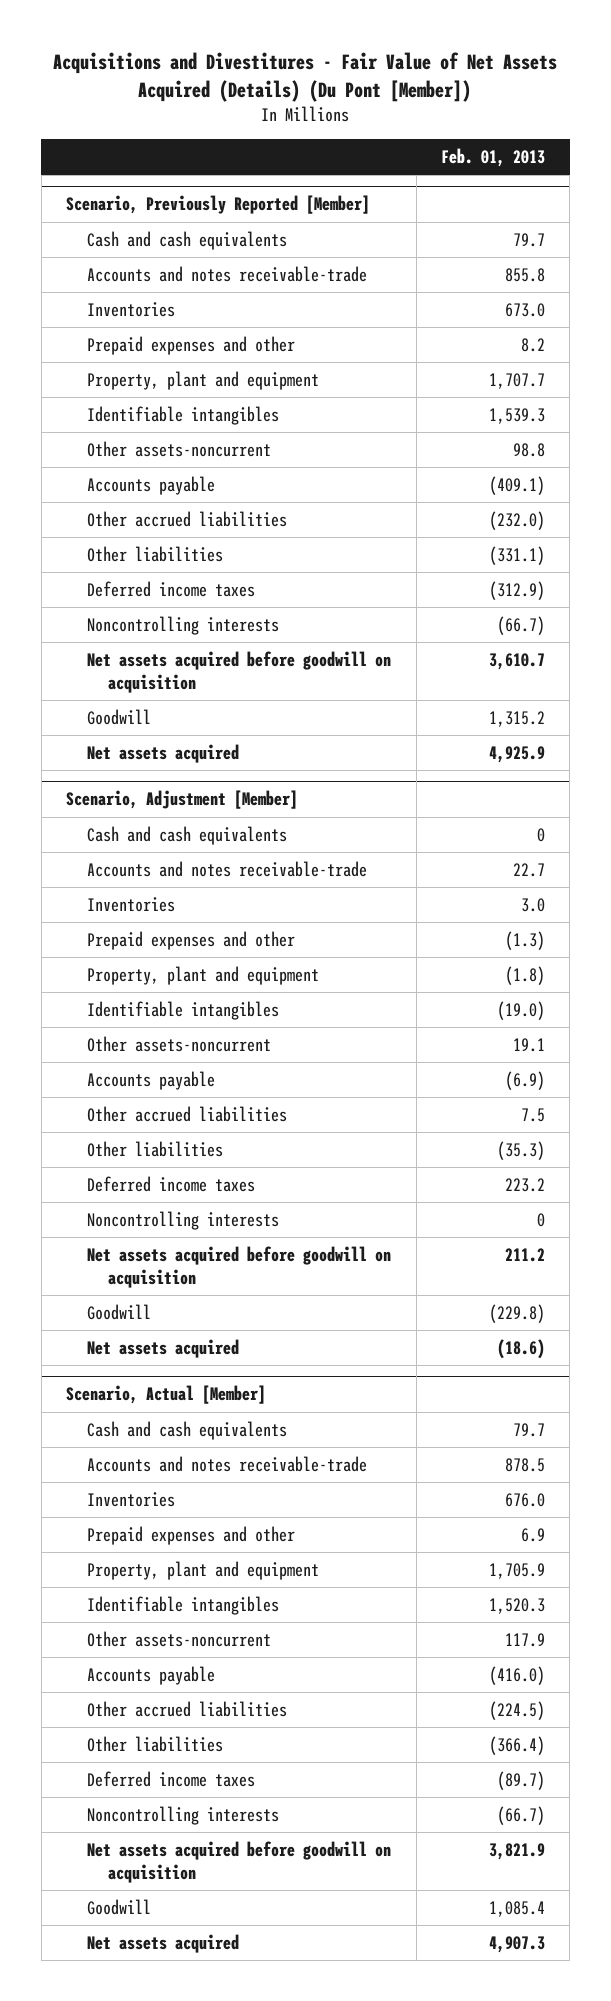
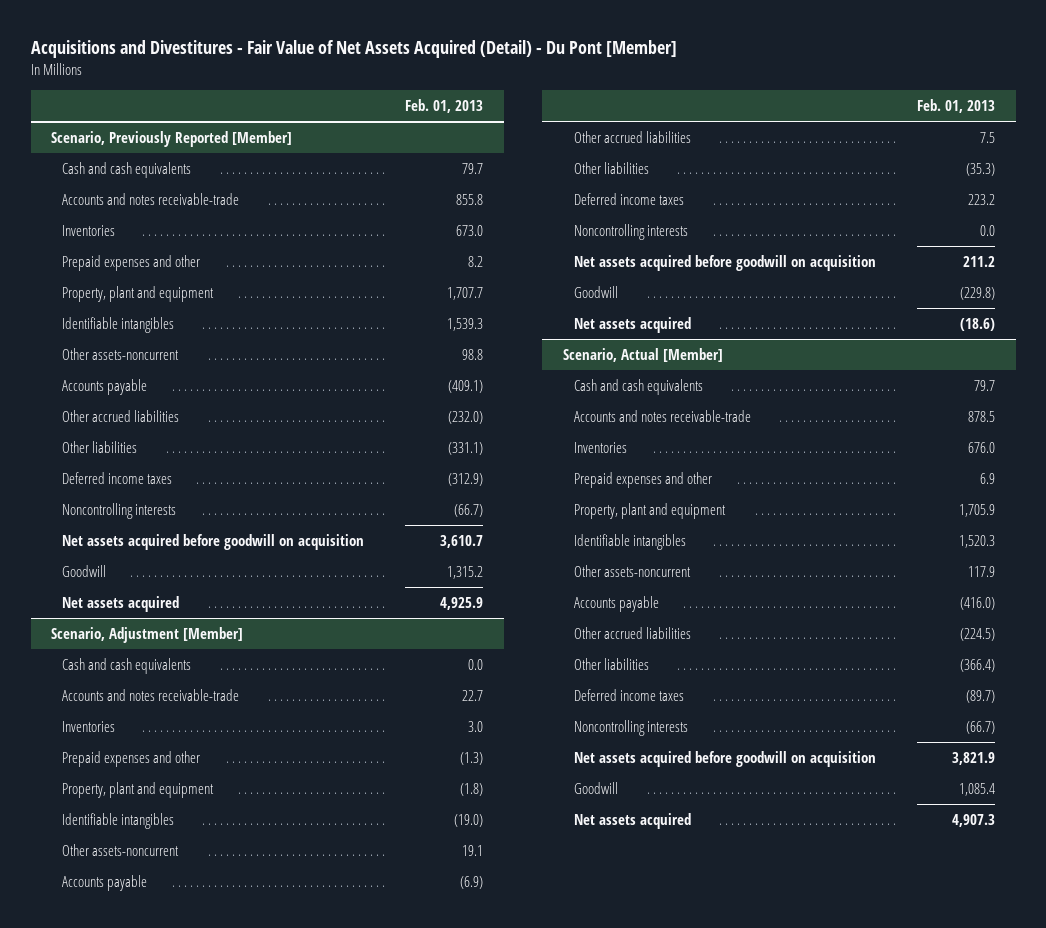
- Acquisitions and Divestitures - Fair Value of Net Assets Acquired (Details) (Du Pont [Member])
+ Acquisitions and Divestitures - Fair Value of Net Assets Acquired (Detail) - Du Pont [Member]
@ Scenario, Adjustment [Member]
- Cash and cash equivalents | 0
+ Cash and cash equivalents | 0.0
- Noncontrolling interests | 0
+ Noncontrolling interests | 0.0

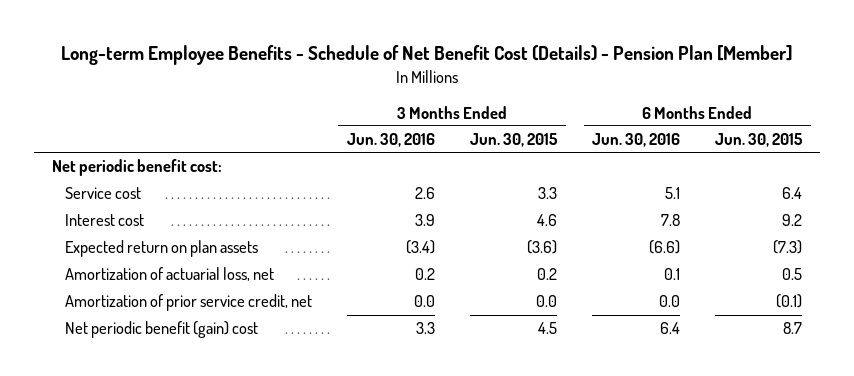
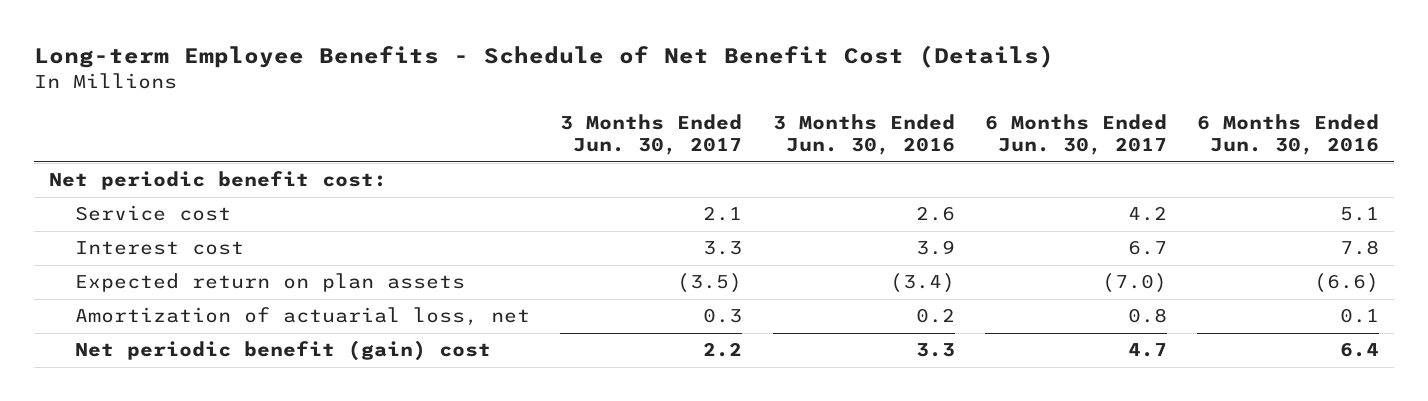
- Long-term Employee Benefits - Schedule of Net Benefit Cost (Details) - Pension Plan [Member]
+ Long-term Employee Benefits - Schedule of Net Benefit Cost (Details)
- | 3 Months Ended Jun. 30, 2016 | 3 Months Ended Jun. 30, 2015 | 6 Months Ended Jun. 30, 2016 | 6 Months Ended Jun. 30, 2015
+ | 3 Months Ended Jun. 30, 2017 | 3 Months Ended Jun. 30, 2016 | 6 Months Ended Jun. 30, 2017 | 6 Months Ended Jun. 30, 2016
- Amortization of prior service credit, net | 0.0 | 0.0 | 0.0 | (0.1)

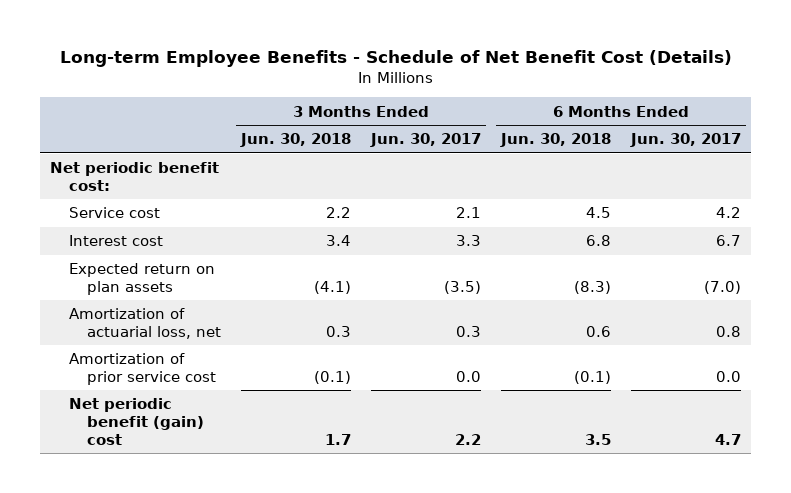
- | 3 Months Ended Jun. 30, 2017 | 3 Months Ended Jun. 30, 2016 | 6 Months Ended Jun. 30, 2017 | 6 Months Ended Jun. 30, 2016
+ | 3 Months Ended Jun. 30, 2018 | 3 Months Ended Jun. 30, 2017 | 6 Months Ended Jun. 30, 2018 | 6 Months Ended Jun. 30, 2017
+ Amortization of prior service cost | (0.1) | 0.0 | (0.1) | 0.0

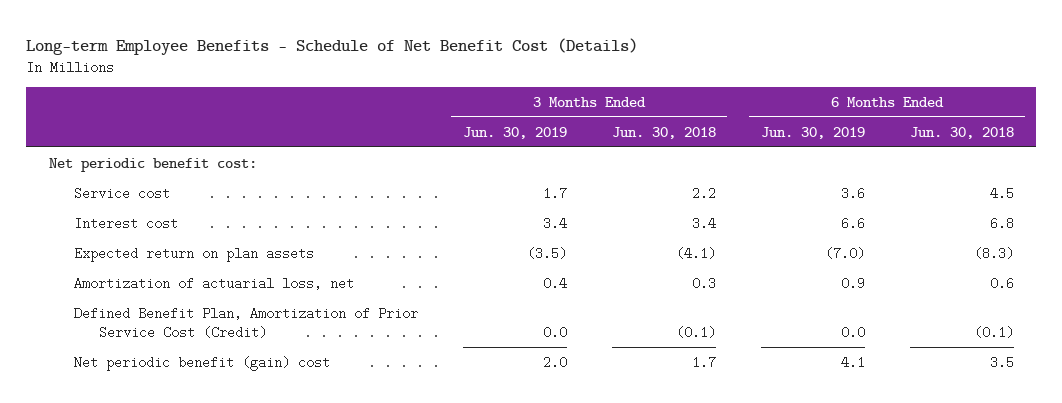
- | 3 Months Ended Jun. 30, 2018 | 3 Months Ended Jun. 30, 2017 | 6 Months Ended Jun. 30, 2018 | 6 Months Ended Jun. 30, 2017
+ | 3 Months Ended Jun. 30, 2019 | 3 Months Ended Jun. 30, 2018 | 6 Months Ended Jun. 30, 2019 | 6 Months Ended Jun. 30, 2018
- Amortization of prior service cost | (0.1) | 0.0 | (0.1) | 0.0
+ Defined Benefit Plan, Amortization of Prior Service Cost (Credit) | 0.0 | (0.1) | 0.0 | (0.1)

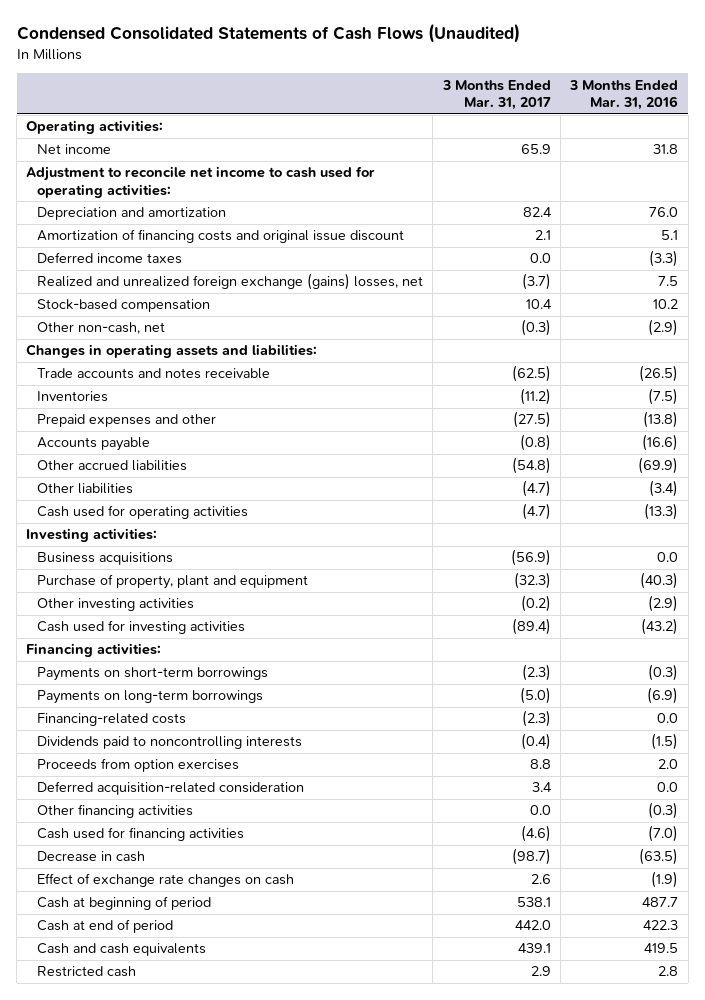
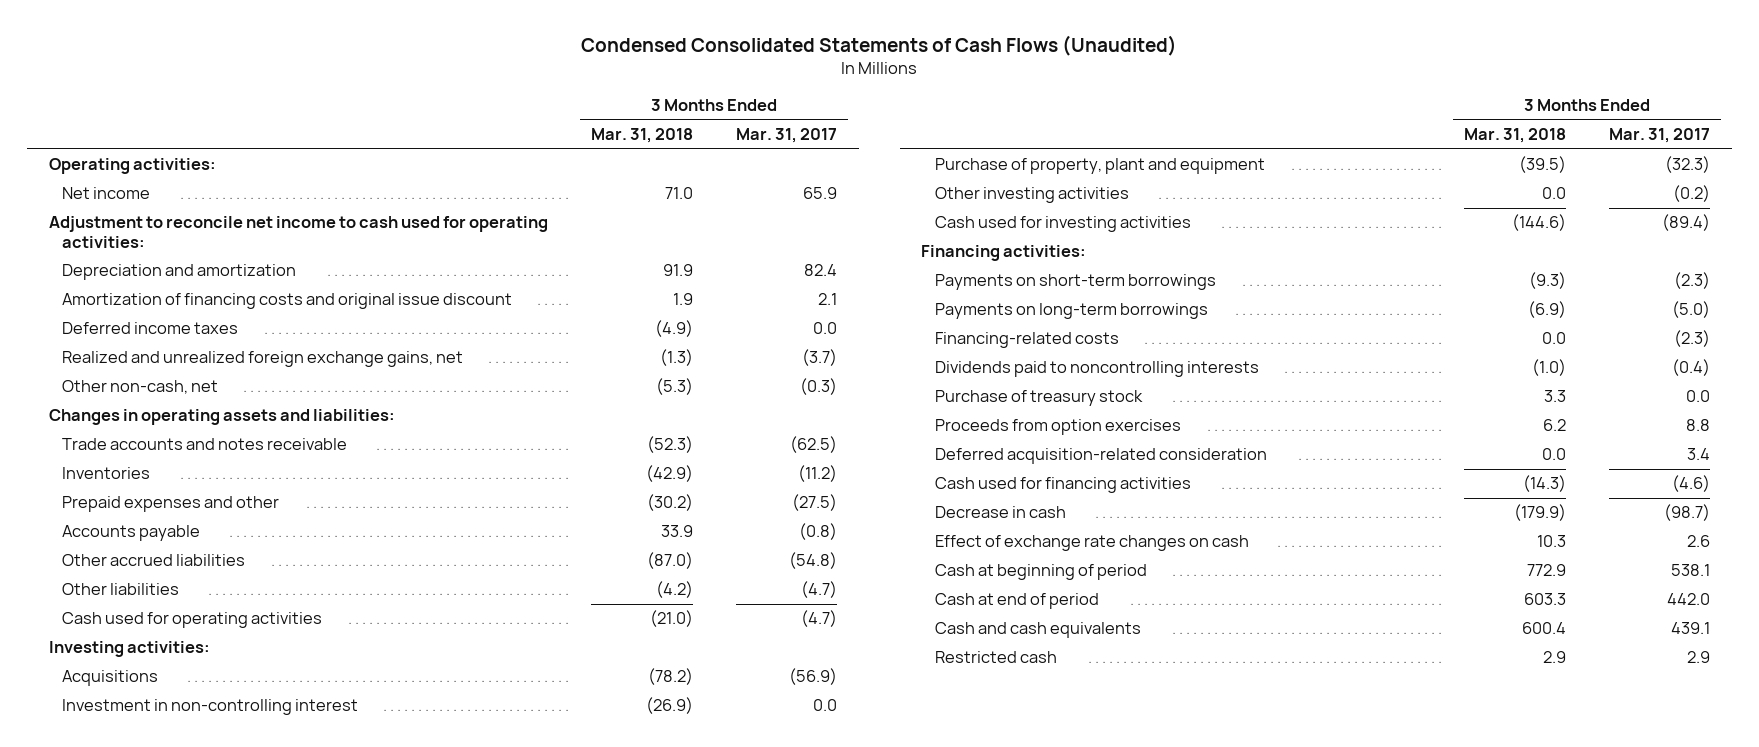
- | 3 Months Ended Mar. 31, 2017 | 3 Months Ended Mar. 31, 2016
+ | 3 Months Ended Mar. 31, 2018 | 3 Months Ended Mar. 31, 2017
- Realized and unrealized foreign exchange (gains) losses, net | (3.7) | 7.5
- Stock-based compensation | 10.4 | 10.2
+ Realized and unrealized foreign exchange gains, net | (1.3) | (3.7)
- Business acquisitions | (56.9) | 0.0
+ Acquisitions | (78.2) | (56.9)
+ Investment in non-controlling interest | (26.9) | 0.0
+ Purchase of treasury stock | 3.3 | 0.0
- Other financing activities | 0.0 | (0.3)

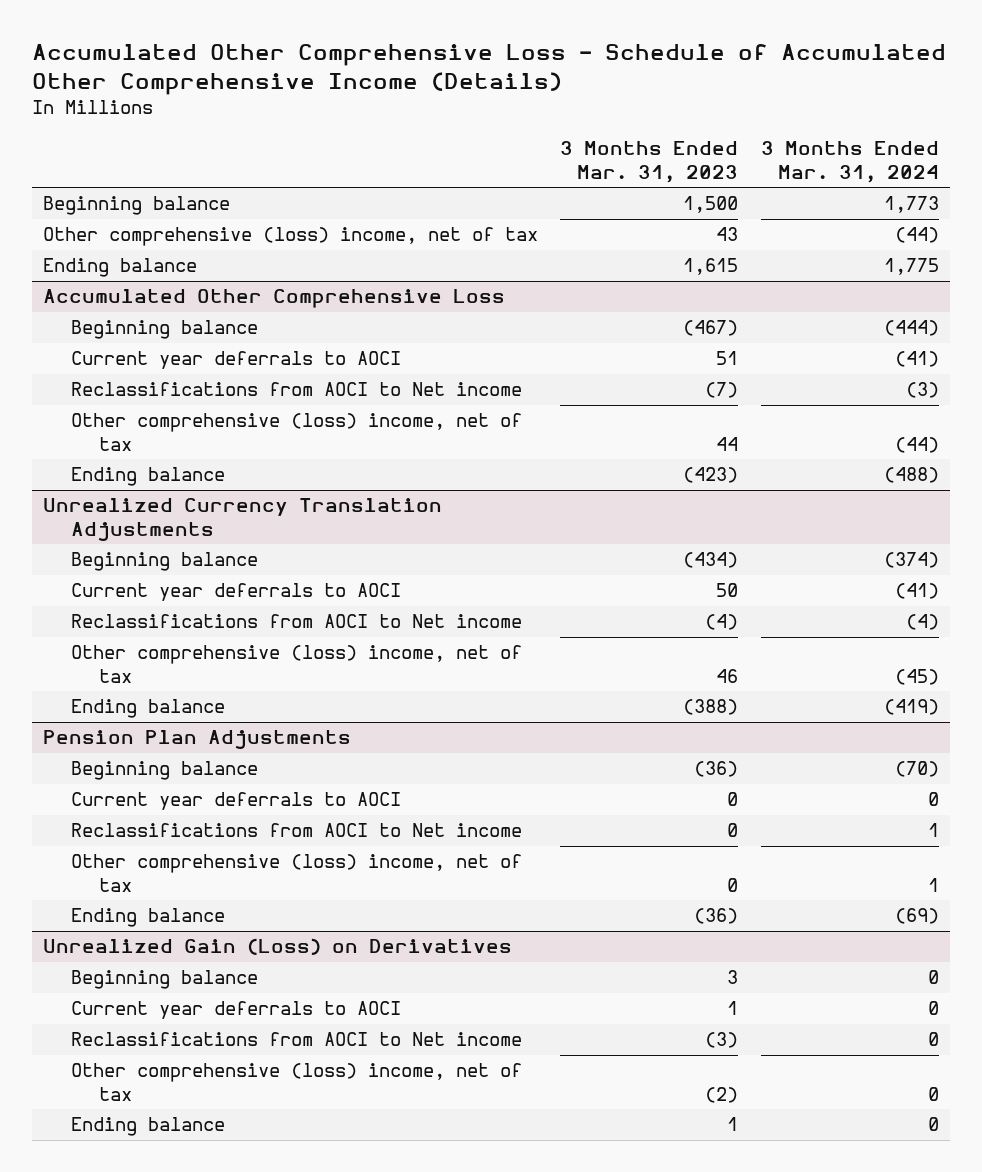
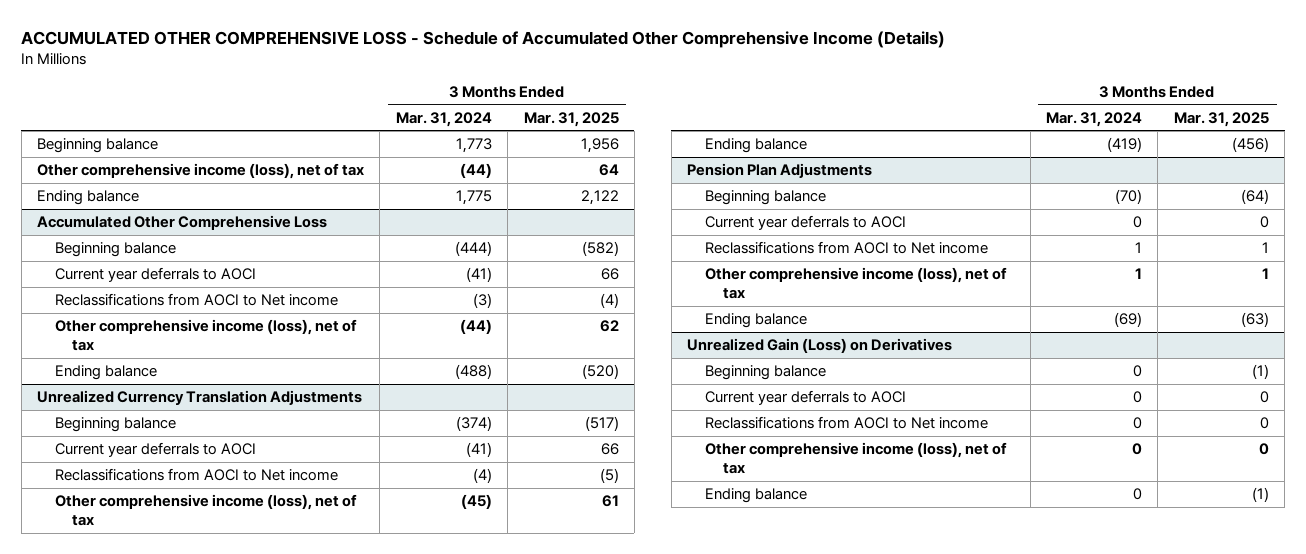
- Accumulated Other Comprehensive Loss - Schedule of Accumulated Other Comprehensive Income (Details)
+ ACCUMULATED OTHER COMPREHENSIVE LOSS - Schedule of Accumulated Other Comprehensive Income (Details)
- | 3 Months Ended Mar. 31, 2023 | 3 Months Ended Mar. 31, 2024
+ | 3 Months Ended Mar. 31, 2024 | 3 Months Ended Mar. 31, 2025
- Other comprehensive (loss) income, net of tax | 43 | (44)
+ Other comprehensive income (loss), net of tax | (44) | 64
@ Accumulated Other Comprehensive Loss
- Other comprehensive (loss) income, net of tax | 44 | (44)
+ Other comprehensive income (loss), net of tax | (44) | 62
@ Unrealized Currency Translation Adjustments
- Other comprehensive (loss) income, net of tax | 46 | (45)
+ Other comprehensive income (loss), net of tax | (45) | 61
@ Pension Plan Adjustments
- Other comprehensive (loss) income, net of tax | 0 | 1
+ Other comprehensive income (loss), net of tax | 1 | 1
@ Unrealized Gain (Loss) on Derivatives
- Other comprehensive (loss) income, net of tax | (2) | 0
+ Other comprehensive income (loss), net of tax | 0 | 0

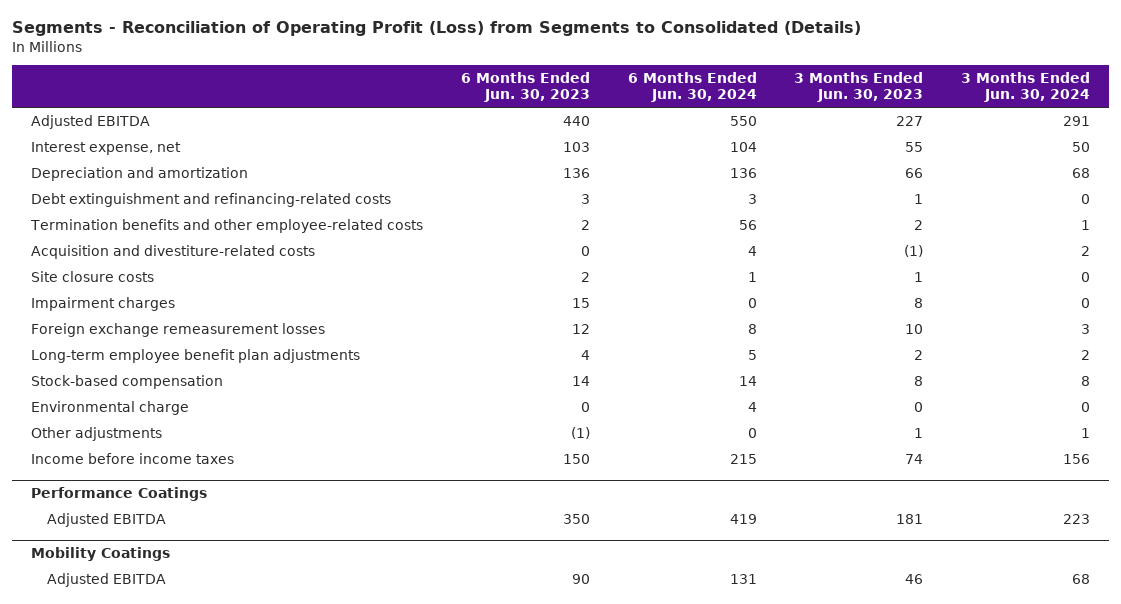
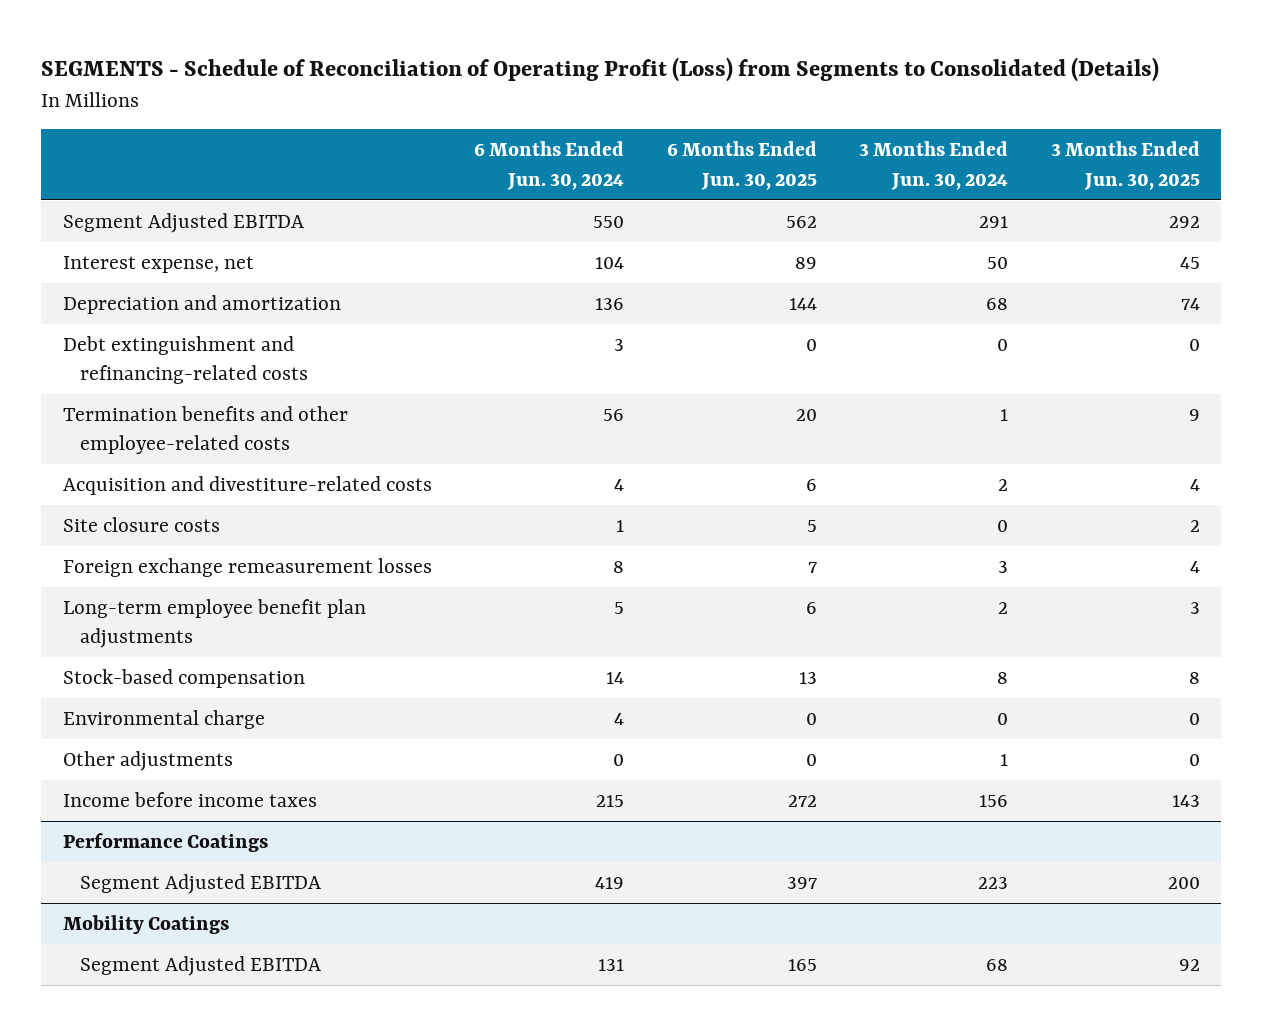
- Segments - Reconciliation of Operating Profit (Loss) from Segments to Consolidated (Details)
+ SEGMENTS - Schedule of Reconciliation of Operating Profit (Loss) from Segments to Consolidated (Details)
- | 6 Months Ended Jun. 30, 2023 | 6 Months Ended Jun. 30, 2024 | 3 Months Ended Jun. 30, 2023 | 3 Months Ended Jun. 30, 2024
+ | 6 Months Ended Jun. 30, 2024 | 6 Months Ended Jun. 30, 2025 | 3 Months Ended Jun. 30, 2024 | 3 Months Ended Jun. 30, 2025
- Adjusted EBITDA | 440 | 550 | 227 | 291
+ Segment Adjusted EBITDA | 550 | 562 | 291 | 292
- Impairment charges | 15 | 0 | 8 | 0
@ Performance Coatings
- Adjusted EBITDA | 350 | 419 | 181 | 223
+ Segment Adjusted EBITDA | 419 | 397 | 223 | 200
@ Mobility Coatings
- Adjusted EBITDA | 90 | 131 | 46 | 68
+ Segment Adjusted EBITDA | 131 | 165 | 68 | 92

